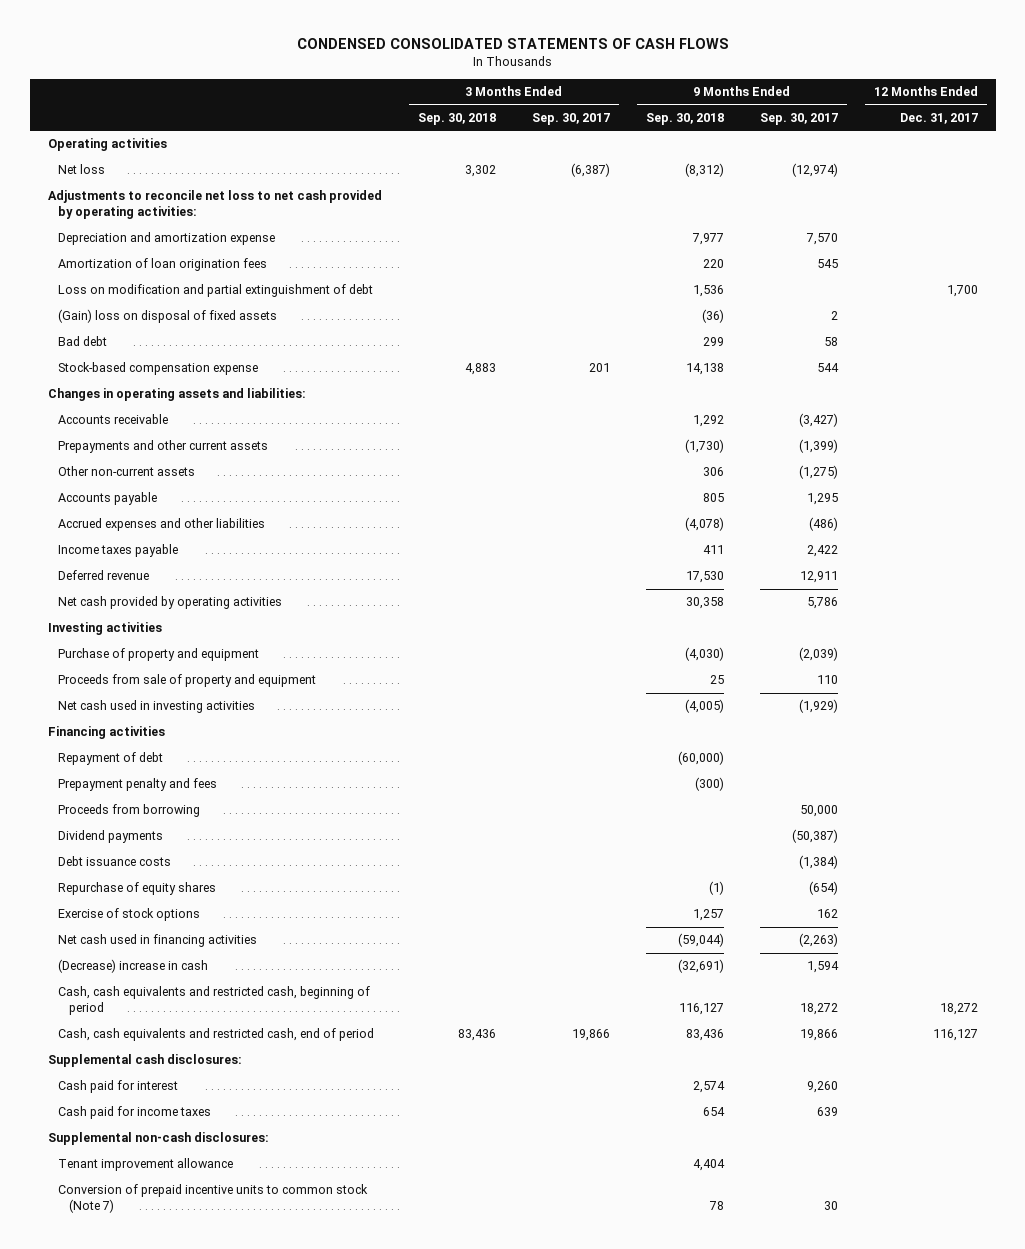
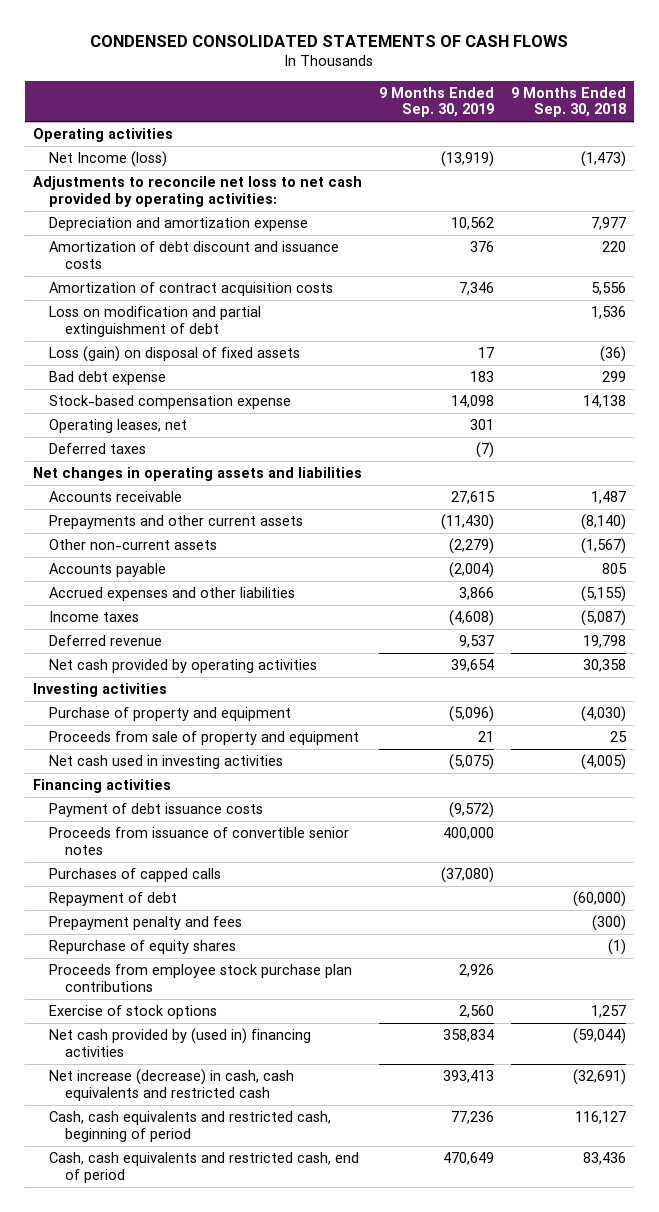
- | 3 Months Ended Sep. 30, 2018 | 3 Months Ended Sep. 30, 2017 | 9 Months Ended Sep. 30, 2018 | 9 Months Ended Sep. 30, 2017 | 12 Months Ended Dec. 31, 2017
+ | 9 Months Ended Sep. 30, 2019 | 9 Months Ended Sep. 30, 2018
- Net loss | 3,302 | (6,387) | (8,312) | (12,974) |
+ Net Income (loss) | (13,919) | (1,473)
- Amortization of loan origination fees | | | 220 | 545 |
+ Amortization of debt discount and issuance costs | 376 | 220
+ Amortization of contract acquisition costs | 7,346 | 5,556
- (Gain) loss on disposal of fixed assets | | | (36) | 2 |
- Bad debt | | | 299 | 58 |
+ Loss (gain) on disposal of fixed assets | 17 | (36)
+ Bad debt expense | 183 | 299
- Changes in operating assets and liabilities:
- Accounts receivable | | | 1,292 | (3,427) |
- Prepayments and other current assets | | | (1,730) | (1,399) |
- Other non-current assets | | | 306 | (1,275) |
+ Operating leases, net | 301 |
+ Deferred taxes | (7) |
+ Net changes in operating assets and liabilities
+ Accounts receivable | 27,615 | 1,487
+ Prepayments and other current assets | (11,430) | (8,140)
+ Other non-current assets | (2,279) | (1,567)
- Accrued expenses and other liabilities | | | (4,078) | (486) |
- Income taxes payable | | | 411 | 2,422 |
- Deferred revenue | | | 17,530 | 12,911 |
+ Accrued expenses and other liabilities | 3,866 | (5,155)
+ Income taxes | (4,608) | (5,087)
+ Deferred revenue | 9,537 | 19,798
+ Payment of debt issuance costs | (9,572) |
+ Proceeds from issuance of convertible senior notes | 400,000 |
+ Purchases of capped calls | (37,080) |
- Proceeds from borrowing | | | | 50,000 |
- Dividend payments | | | | (50,387) |
- Debt issuance costs | | | | (1,384) |
+ Proceeds from employee stock purchase plan contributions | 2,926 |
- Net cash used in financing activities | | | (59,044) | (2,263) |
- (Decrease) increase in cash | | | (32,691) | 1,594 |
+ Net cash provided by (used in) financing activities | 358,834 | (59,044)
+ Net increase (decrease) in cash, cash equivalents and restricted cash | 393,413 | (32,691)
- Supplemental cash disclosures:
- Cash paid for interest | | | 2,574 | 9,260 |
- Cash paid for income taxes | | | 654 | 639 |
- Supplemental non-cash disclosures:
- Tenant improvement allowance | | | 4,404 | |
- Conversion of prepaid incentive units to common stock (Note 7) | | | 78 | 30 |

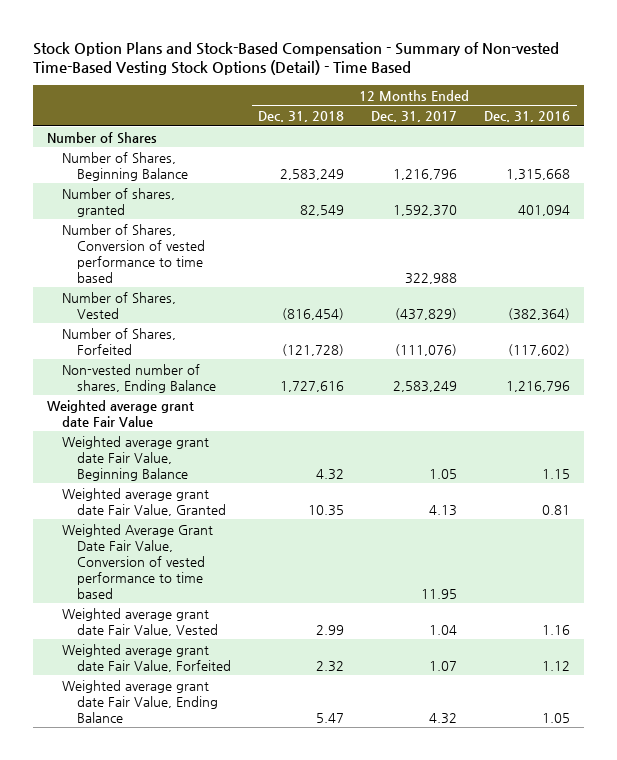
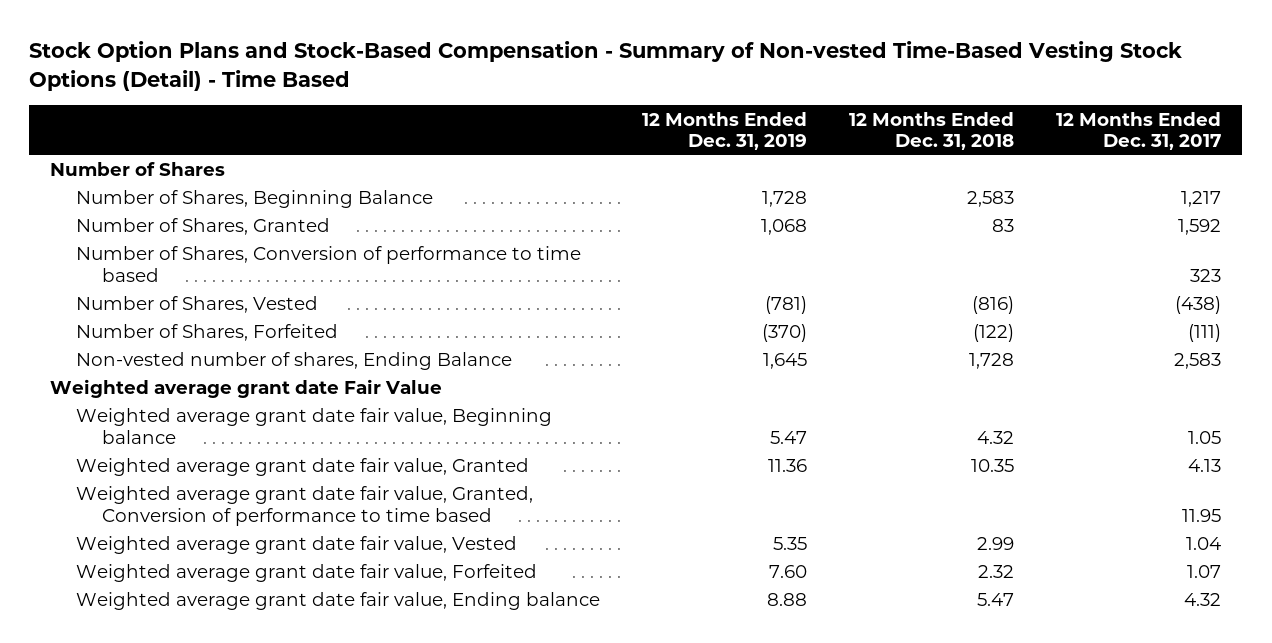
- | 12 Months Ended Dec. 31, 2018 | 12 Months Ended Dec. 31, 2017 | 12 Months Ended Dec. 31, 2016
+ | 12 Months Ended Dec. 31, 2019 | 12 Months Ended Dec. 31, 2018 | 12 Months Ended Dec. 31, 2017
- Number of Shares, Beginning Balance | 2,583,249 | 1,216,796 | 1,315,668
- Number of shares, granted | 82,549 | 1,592,370 | 401,094
- Number of Shares, Conversion of vested performance to time based | | 322,988 |
- Number of Shares, Vested | (816,454) | (437,829) | (382,364)
- Number of Shares, Forfeited | (121,728) | (111,076) | (117,602)
- Non-vested number of shares, Ending Balance | 1,727,616 | 2,583,249 | 1,216,796
+ Number of Shares, Beginning Balance | 1,728 | 2,583 | 1,217
+ Number of Shares, Granted | 1,068 | 83 | 1,592
+ Number of Shares, Conversion of performance to time based | | | 323
+ Number of Shares, Vested | (781) | (816) | (438)
+ Number of Shares, Forfeited | (370) | (122) | (111)
+ Non-vested number of shares, Ending Balance | 1,645 | 1,728 | 2,583
- Weighted average grant date Fair Value, Beginning Balance | 4.32 | 1.05 | 1.15
- Weighted average grant date Fair Value, Granted | 10.35 | 4.13 | 0.81
- Weighted Average Grant Date Fair Value, Conversion of vested performance to time based | | 11.95 |
- Weighted average grant date Fair Value, Vested | 2.99 | 1.04 | 1.16
- Weighted average grant date Fair Value, Forfeited | 2.32 | 1.07 | 1.12
- Weighted average grant date Fair Value, Ending Balance | 5.47 | 4.32 | 1.05
+ Weighted average grant date fair value, Beginning balance | 5.47 | 4.32 | 1.05
+ Weighted average grant date fair value, Granted | 11.36 | 10.35 | 4.13
+ Weighted average grant date fair value, Granted, Conversion of performance to time based | | | 11.95
+ Weighted average grant date fair value, Vested | 5.35 | 2.99 | 1.04
+ Weighted average grant date fair value, Forfeited | 7.60 | 2.32 | 1.07
+ Weighted average grant date fair value, Ending balance | 8.88 | 5.47 | 4.32

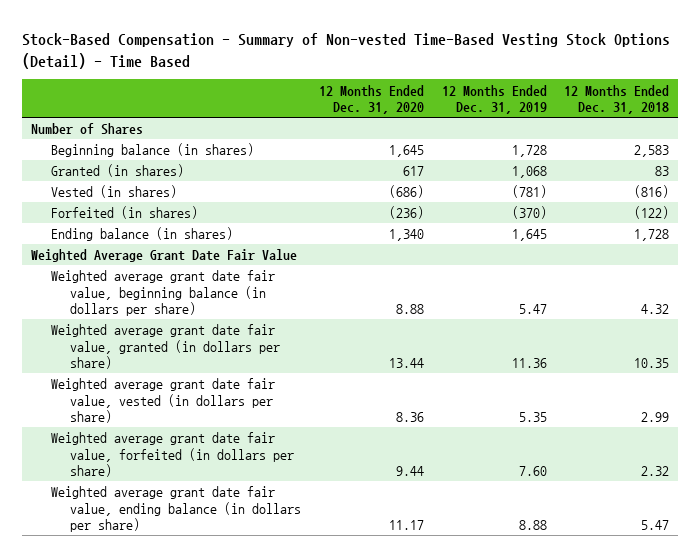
- Stock Option Plans and Stock-Based Compensation - Summary of Non-vested Time-Based Vesting Stock Options (Detail) - Time Based
+ Stock-Based Compensation - Summary of Non-vested Time-Based Vesting Stock Options (Detail) - Time Based
- | 12 Months Ended Dec. 31, 2019 | 12 Months Ended Dec. 31, 2018 | 12 Months Ended Dec. 31, 2017
+ | 12 Months Ended Dec. 31, 2020 | 12 Months Ended Dec. 31, 2019 | 12 Months Ended Dec. 31, 2018
- Number of Shares, Beginning Balance | 1,728 | 2,583 | 1,217
- Number of Shares, Granted | 1,068 | 83 | 1,592
- Number of Shares, Conversion of performance to time based | | | 323
- Number of Shares, Vested | (781) | (816) | (438)
- Number of Shares, Forfeited | (370) | (122) | (111)
- Non-vested number of shares, Ending Balance | 1,645 | 1,728 | 2,583
- Weighted average grant date Fair Value
- Weighted average grant date fair value, Beginning balance | 5.47 | 4.32 | 1.05
- Weighted average grant date fair value, Granted | 11.36 | 10.35 | 4.13
- Weighted average grant date fair value, Granted, Conversion of performance to time based | | | 11.95
- Weighted average grant date fair value, Vested | 5.35 | 2.99 | 1.04
- Weighted average grant date fair value, Forfeited | 7.60 | 2.32 | 1.07
- Weighted average grant date fair value, Ending balance | 8.88 | 5.47 | 4.32
+ Beginning balance (in shares) | 1,645 | 1,728 | 2,583
+ Granted (in shares) | 617 | 1,068 | 83
+ Vested (in shares) | (686) | (781) | (816)
+ Forfeited (in shares) | (236) | (370) | (122)
+ Ending balance (in shares) | 1,340 | 1,645 | 1,728
+ Weighted Average Grant Date Fair Value
+ Weighted average grant date fair value, beginning balance (in dollars per share) | 8.88 | 5.47 | 4.32
+ Weighted average grant date fair value, granted (in dollars per share) | 13.44 | 11.36 | 10.35
+ Weighted average grant date fair value, vested (in dollars per share) | 8.36 | 5.35 | 2.99
+ Weighted average grant date fair value, forfeited (in dollars per share) | 9.44 | 7.60 | 2.32
+ Weighted average grant date fair value, ending balance (in dollars per share) | 11.17 | 8.88 | 5.47

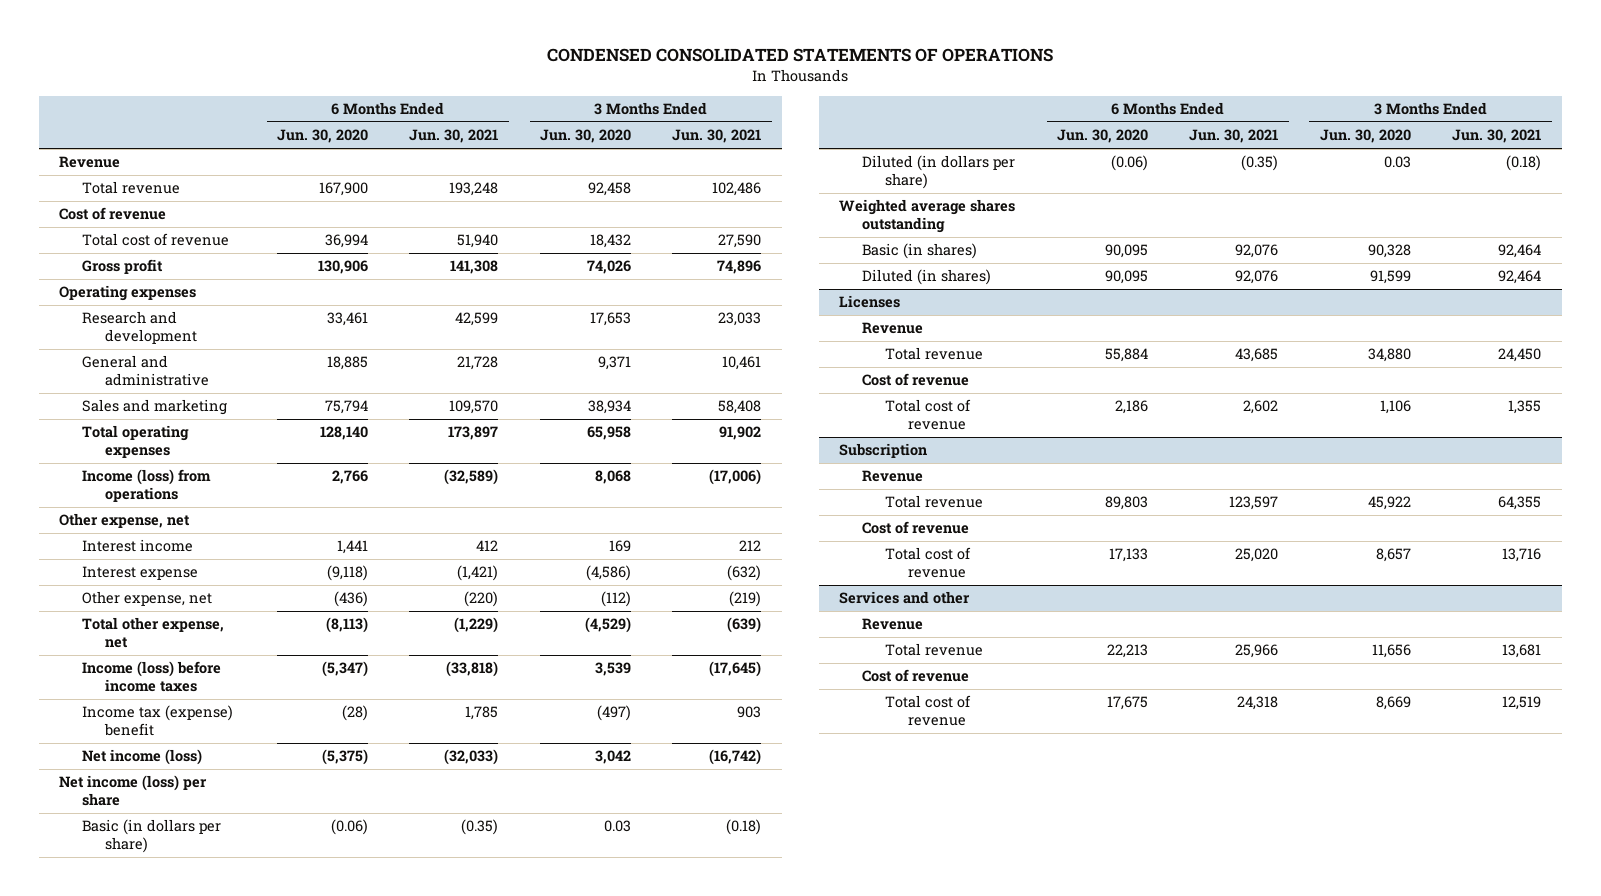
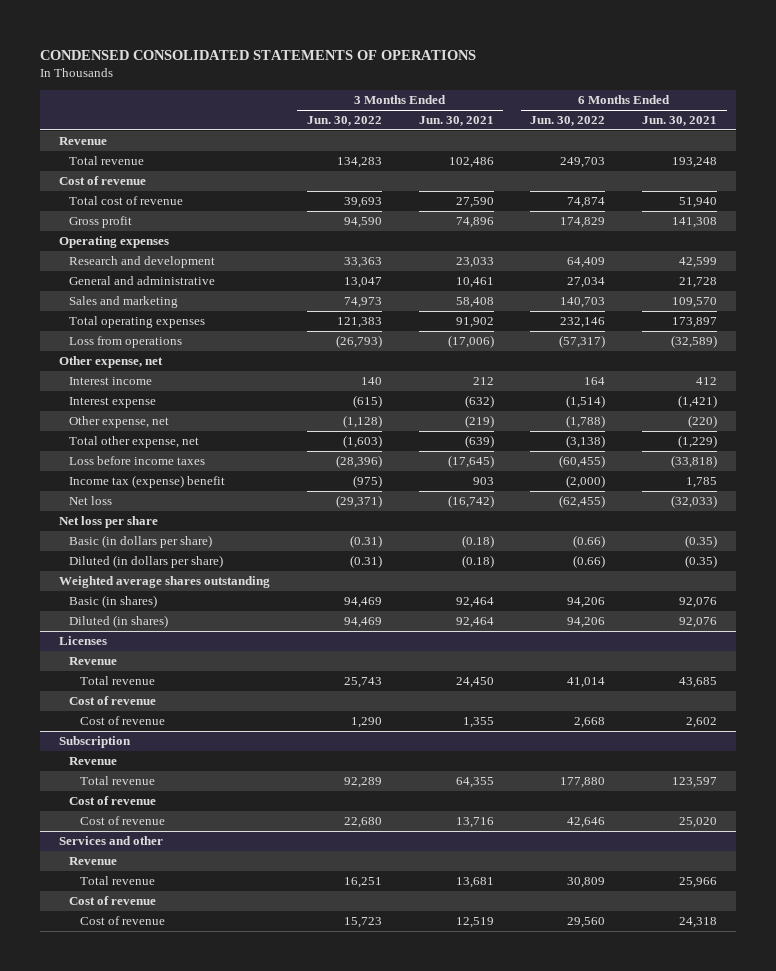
- | 6 Months Ended Jun. 30, 2020 | 6 Months Ended Jun. 30, 2021 | 3 Months Ended Jun. 30, 2020 | 3 Months Ended Jun. 30, 2021
+ | 3 Months Ended Jun. 30, 2022 | 3 Months Ended Jun. 30, 2021 | 6 Months Ended Jun. 30, 2022 | 6 Months Ended Jun. 30, 2021
- Income (loss) from operations | 2,766 | (32,589) | 8,068 | (17,006)
+ Loss from operations | (26,793) | (17,006) | (57,317) | (32,589)
- Income (loss) before income taxes | (5,347) | (33,818) | 3,539 | (17,645)
+ Loss before income taxes | (28,396) | (17,645) | (60,455) | (33,818)
- Net income (loss) | (5,375) | (32,033) | 3,042 | (16,742)
- Net income (loss) per share
+ Net loss | (29,371) | (16,742) | (62,455) | (32,033)
+ Net loss per share
@ Licenses
- Total cost of revenue | 2,186 | 2,602 | 1,106 | 1,355
+ Cost of revenue | 1,290 | 1,355 | 2,668 | 2,602
@ Subscription
- Total cost of revenue | 17,133 | 25,020 | 8,657 | 13,716
+ Cost of revenue | 22,680 | 13,716 | 42,646 | 25,020
@ Services and other
- Total cost of revenue | 17,675 | 24,318 | 8,669 | 12,519
+ Cost of revenue | 15,723 | 12,519 | 29,560 | 24,318

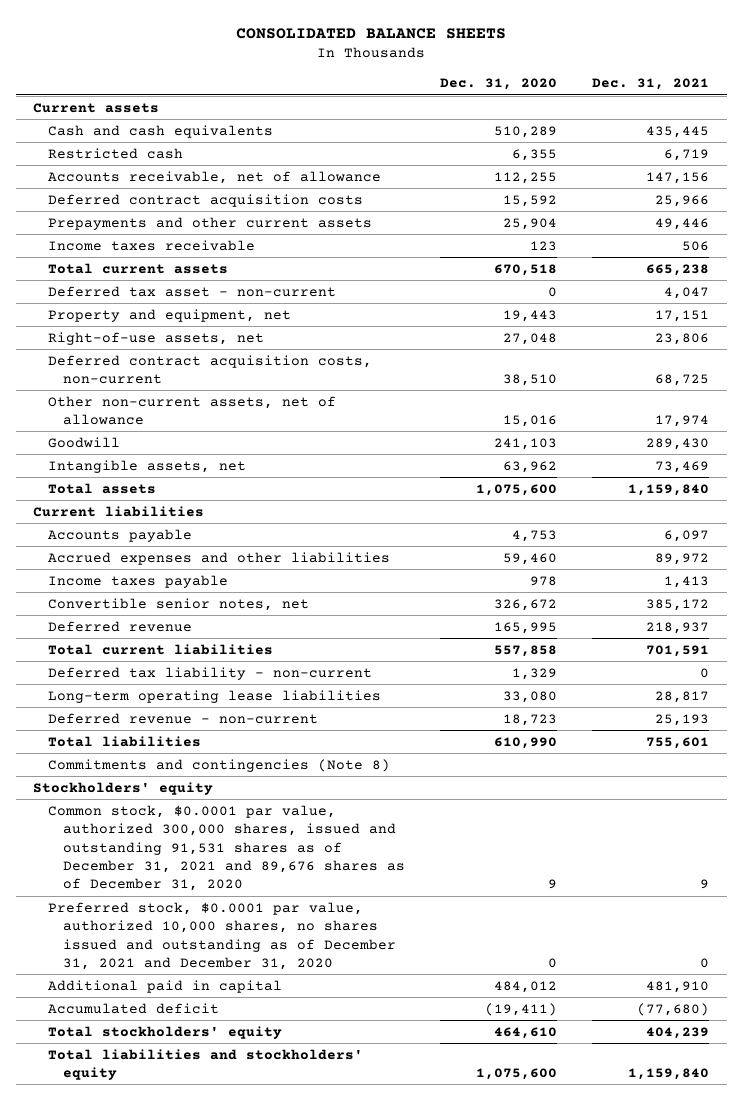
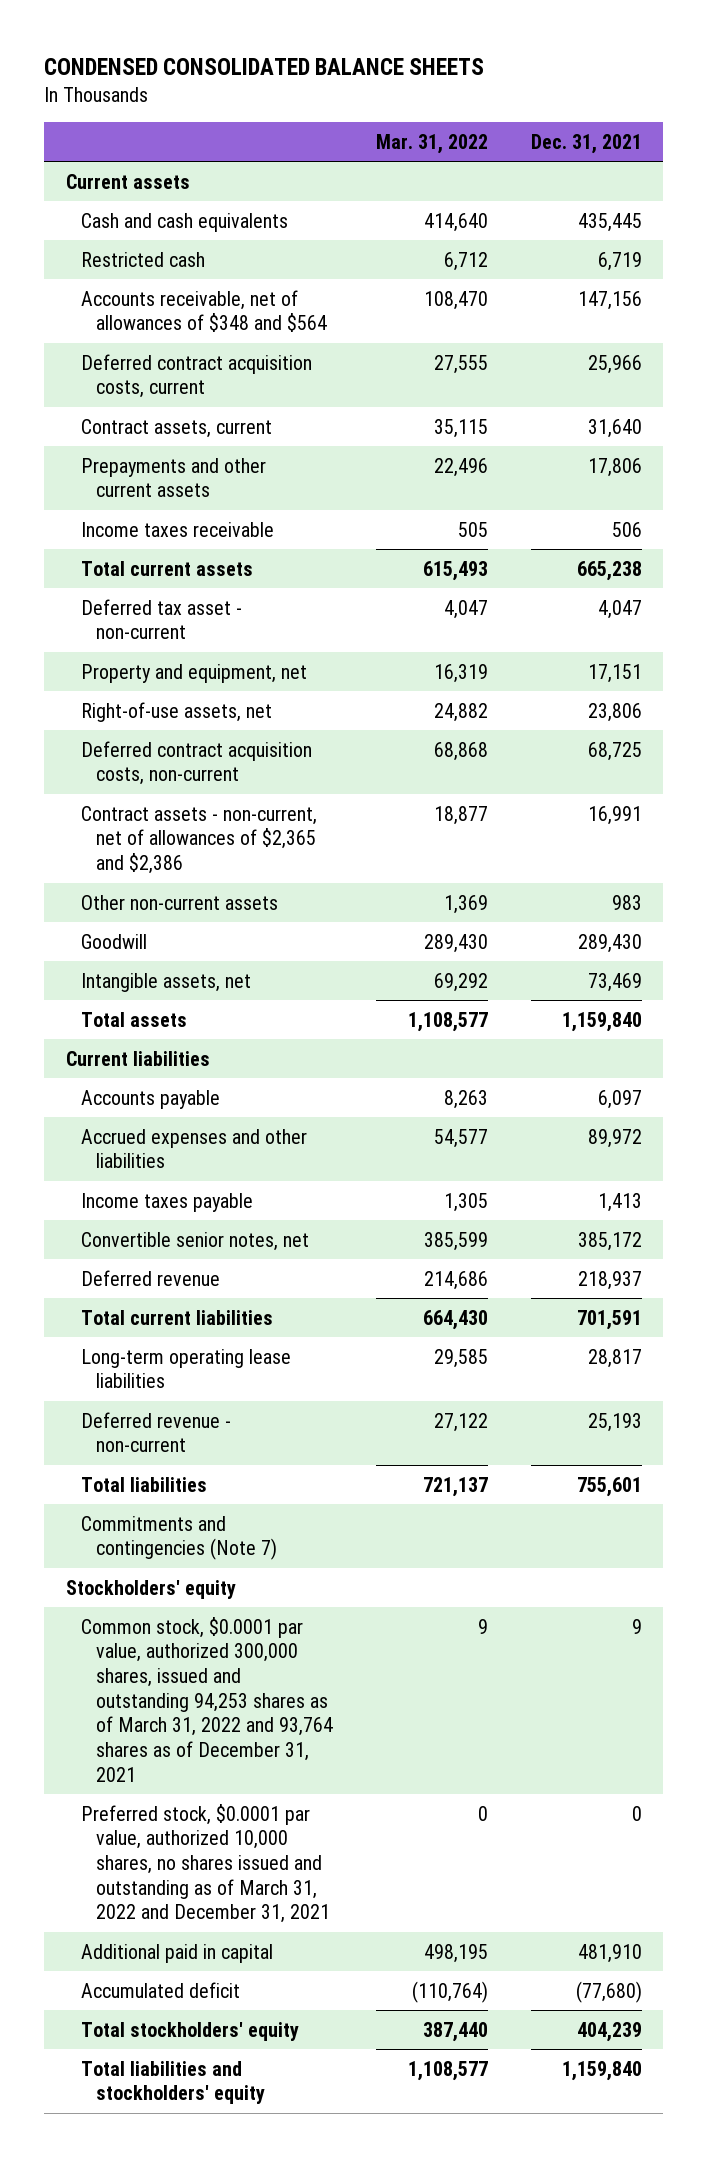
- CONSOLIDATED BALANCE SHEETS
+ CONDENSED CONSOLIDATED BALANCE SHEETS
- | Dec. 31, 2020 | Dec. 31, 2021
+ | Mar. 31, 2022 | Dec. 31, 2021
- Accounts receivable, net of allowance | 112,255 | 147,156
- Deferred contract acquisition costs | 15,592 | 25,966
- Prepayments and other current assets | 25,904 | 49,446
+ Accounts receivable, net of allowances of $348 and $564 | 108,470 | 147,156
+ Deferred contract acquisition costs, current | 27,555 | 25,966
+ Contract assets, current | 35,115 | 31,640
+ Prepayments and other current assets | 22,496 | 17,806
- Other non-current assets, net of allowance | 15,016 | 17,974
+ Contract assets - non-current, net of allowances of $2,365 and $2,386 | 18,877 | 16,991
+ Other non-current assets | 1,369 | 983
- Deferred tax liability - non-current | 1,329 | 0
- Commitments and contingencies (Note 8)
+ Commitments and contingencies (Note 7)
- Common stock, $0.0001 par value, authorized 300,000 shares, issued and outstanding 91,531 shares as of December 31, 2021 and 89,676 shares as of December 31, 2020 | 9 | 9
- Preferred stock, $0.0001 par value, authorized 10,000 shares, no shares issued and outstanding as of December 31, 2021 and December 31, 2020 | 0 | 0
+ Common stock, $0.0001 par value, authorized 300,000 shares, issued and outstanding 94,253 shares as of March 31, 2022 and 93,764 shares as of December 31, 2021 | 9 | 9
+ Preferred stock, $0.0001 par value, authorized 10,000 shares, no shares issued and outstanding as of March 31, 2022 and December 31, 2021 | 0 | 0

